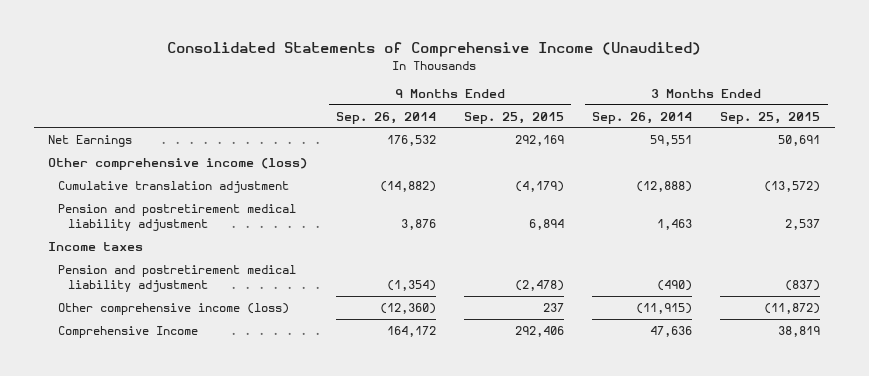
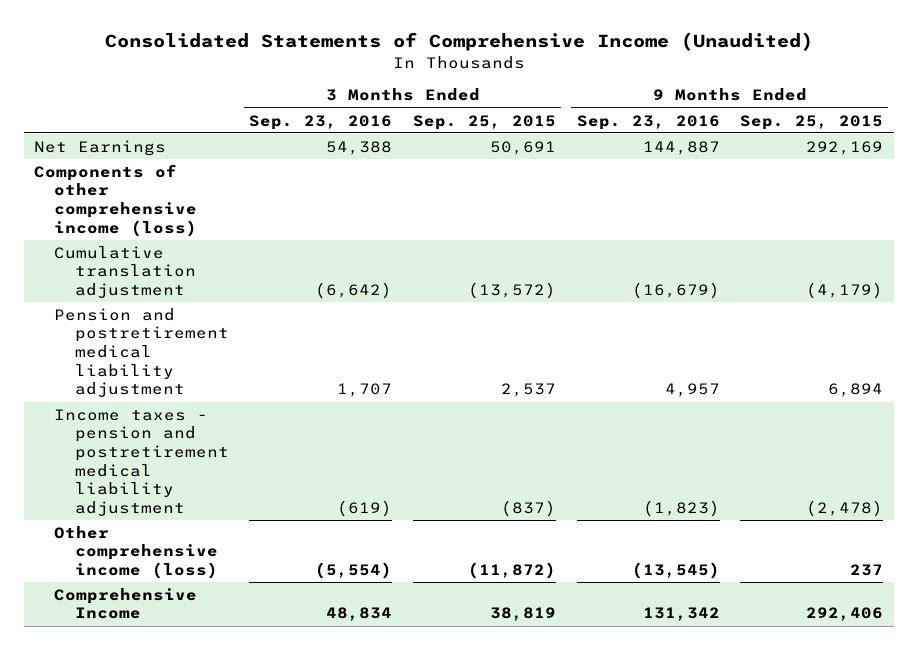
- | 9 Months Ended Sep. 26, 2014 | 9 Months Ended Sep. 25, 2015 | 3 Months Ended Sep. 26, 2014 | 3 Months Ended Sep. 25, 2015
+ | 3 Months Ended Sep. 23, 2016 | 3 Months Ended Sep. 25, 2015 | 9 Months Ended Sep. 23, 2016 | 9 Months Ended Sep. 25, 2015
- Other comprehensive income (loss)
+ Components of other comprehensive income (loss)
- Income taxes
- Pension and postretirement medical liability adjustment | (1,354) | (2,478) | (490) | (837)
+ Income taxes - pension and postretirement medical liability adjustment | (619) | (837) | (1,823) | (2,478)

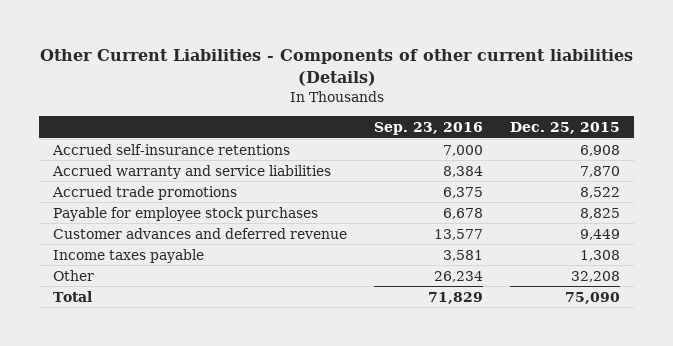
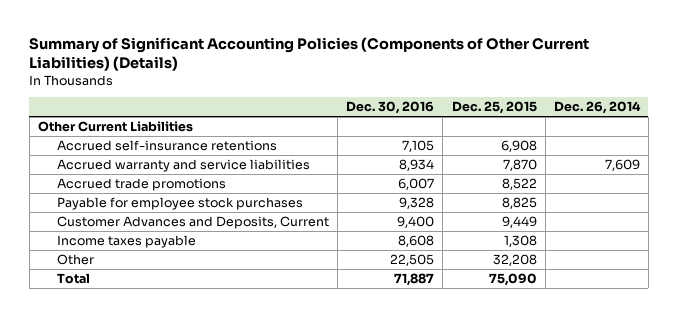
- Other Current Liabilities - Components of other current liabilities (Details)
+ Summary of Significant Accounting Policies (Components of Other Current Liabilities) (Details)
- | Sep. 23, 2016 | Dec. 25, 2015
+ | Dec. 30, 2016 | Dec. 25, 2015 | Dec. 26, 2014
+ Other Current Liabilities
- Customer advances and deferred revenue | 13,577 | 9,449
+ Customer Advances and Deposits, Current | 9,400 | 9,449 |

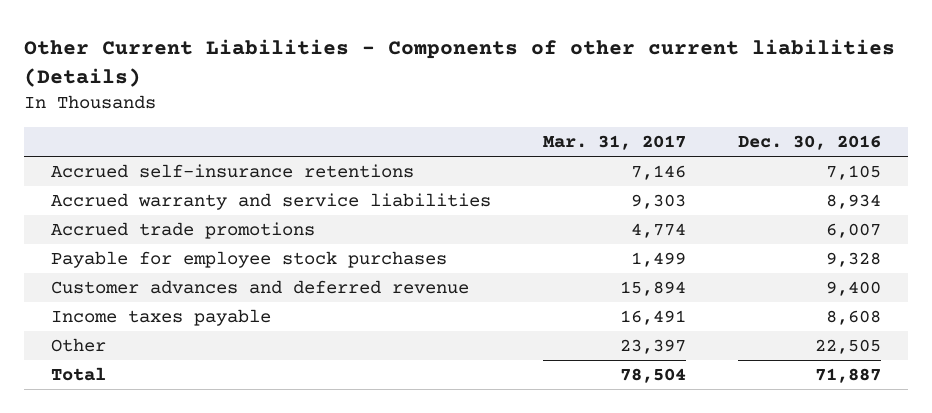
- Summary of Significant Accounting Policies (Components of Other Current Liabilities) (Details)
+ Other Current Liabilities - Components of other current liabilities (Details)
- | Dec. 30, 2016 | Dec. 25, 2015 | Dec. 26, 2014
+ | Mar. 31, 2017 | Dec. 30, 2016
- Other Current Liabilities
- Customer Advances and Deposits, Current | 9,400 | 9,449 |
+ Customer advances and deferred revenue | 15,894 | 9,400

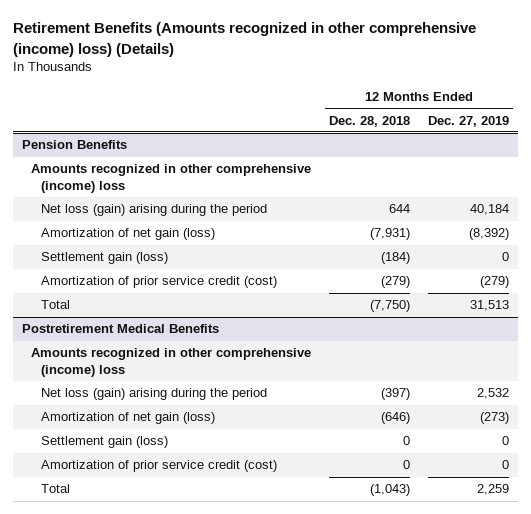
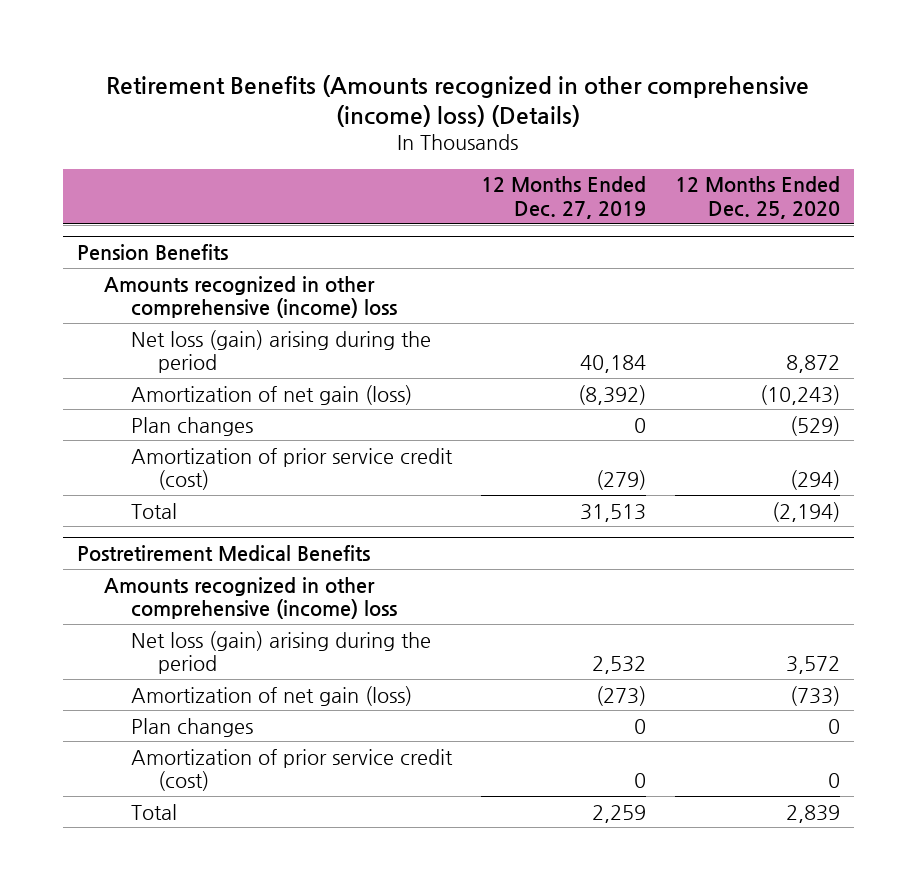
- | 12 Months Ended Dec. 28, 2018 | 12 Months Ended Dec. 27, 2019
+ | 12 Months Ended Dec. 27, 2019 | 12 Months Ended Dec. 25, 2020
@ Pension Benefits
- Settlement gain (loss) | (184) | 0
+ Plan changes | 0 | (529)
@ Postretirement Medical Benefits
- Settlement gain (loss) | 0 | 0
+ Plan changes | 0 | 0

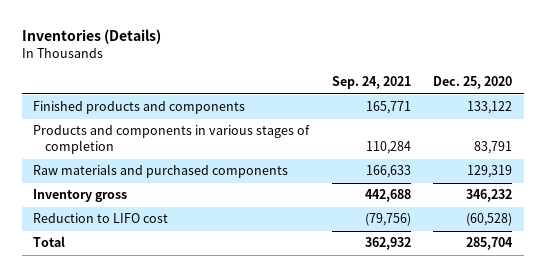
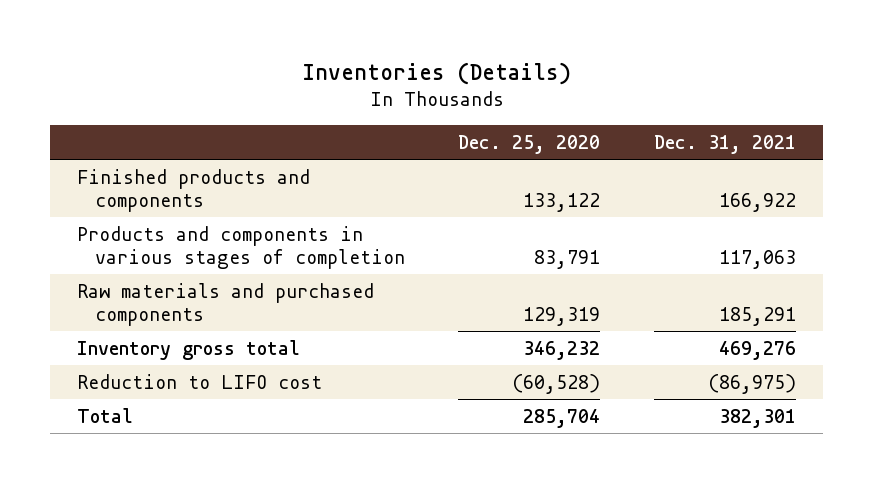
- | Sep. 24, 2021 | Dec. 25, 2020
+ | Dec. 25, 2020 | Dec. 31, 2021
- Inventory gross | 442,688 | 346,232
+ Inventory gross total | 346,232 | 469,276

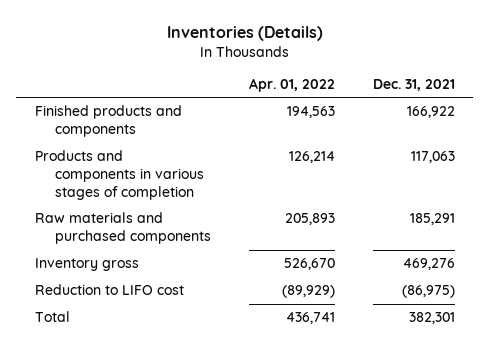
- | Dec. 25, 2020 | Dec. 31, 2021
+ | Apr. 01, 2022 | Dec. 31, 2021
- Inventory gross total | 346,232 | 469,276
+ Inventory gross | 526,670 | 469,276

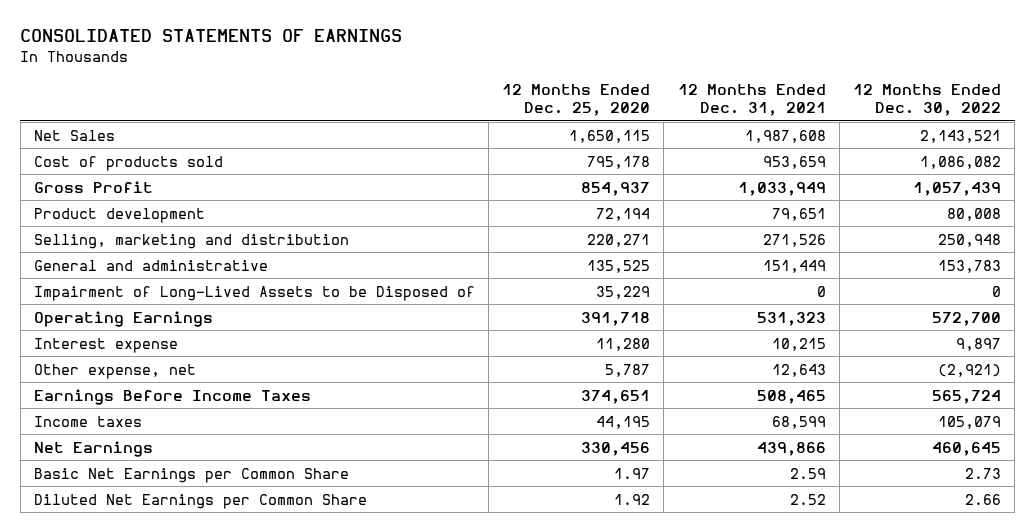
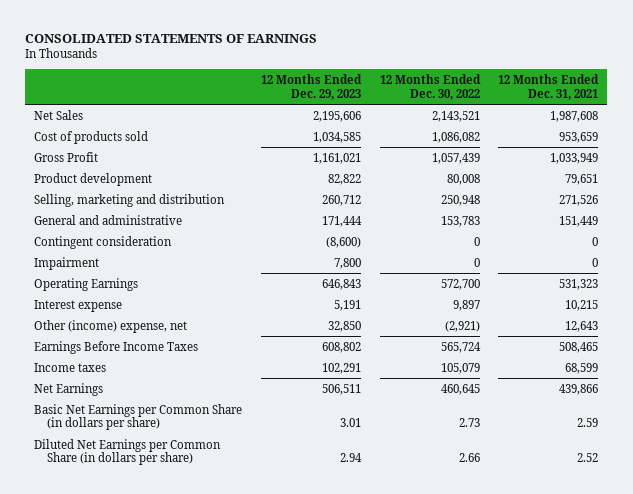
- | 12 Months Ended Dec. 25, 2020 | 12 Months Ended Dec. 31, 2021 | 12 Months Ended Dec. 30, 2022
+ | 12 Months Ended Dec. 29, 2023 | 12 Months Ended Dec. 30, 2022 | 12 Months Ended Dec. 31, 2021
- Impairment of Long-Lived Assets to be Disposed of | 35,229 | 0 | 0
+ Contingent consideration | (8,600) | 0 | 0
+ Impairment | 7,800 | 0 | 0
- Other expense, net | 5,787 | 12,643 | (2,921)
+ Other (income) expense, net | 32,850 | (2,921) | 12,643
- Basic Net Earnings per Common Share | 1.97 | 2.59 | 2.73
- Diluted Net Earnings per Common Share | 1.92 | 2.52 | 2.66
+ Basic Net Earnings per Common Share (in dollars per share) | 3.01 | 2.73 | 2.59
+ Diluted Net Earnings per Common Share (in dollars per share) | 2.94 | 2.66 | 2.52

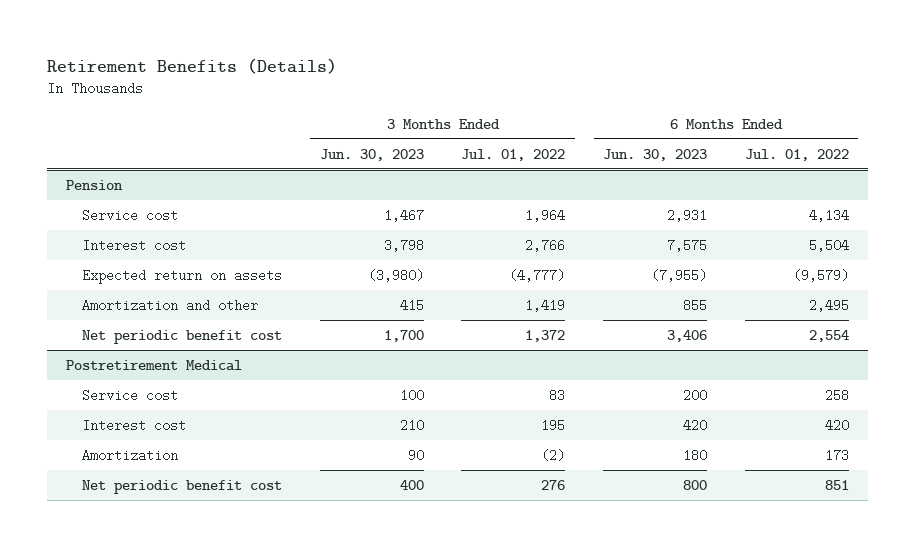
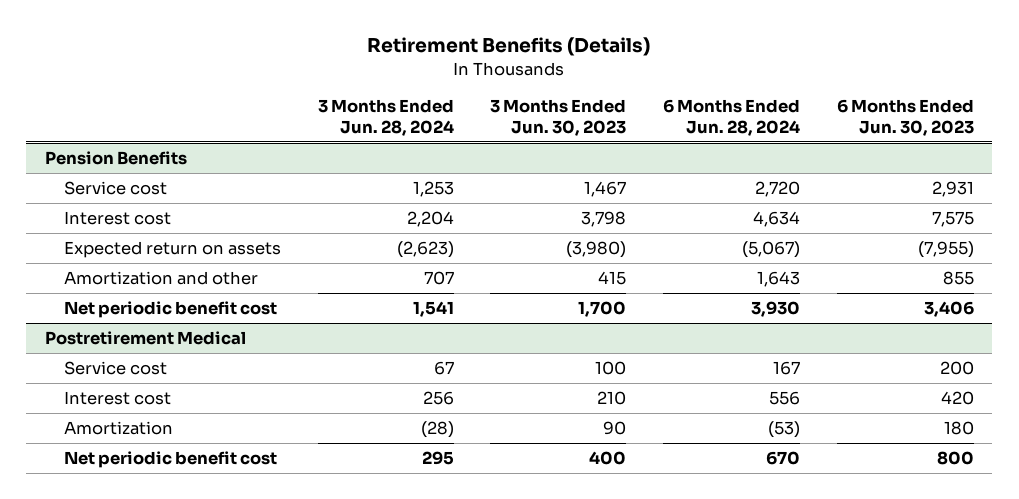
- | 3 Months Ended Jun. 30, 2023 | 3 Months Ended Jul. 01, 2022 | 6 Months Ended Jun. 30, 2023 | 6 Months Ended Jul. 01, 2022
+ | 3 Months Ended Jun. 28, 2024 | 3 Months Ended Jun. 30, 2023 | 6 Months Ended Jun. 28, 2024 | 6 Months Ended Jun. 30, 2023
- Pension
+ Pension Benefits

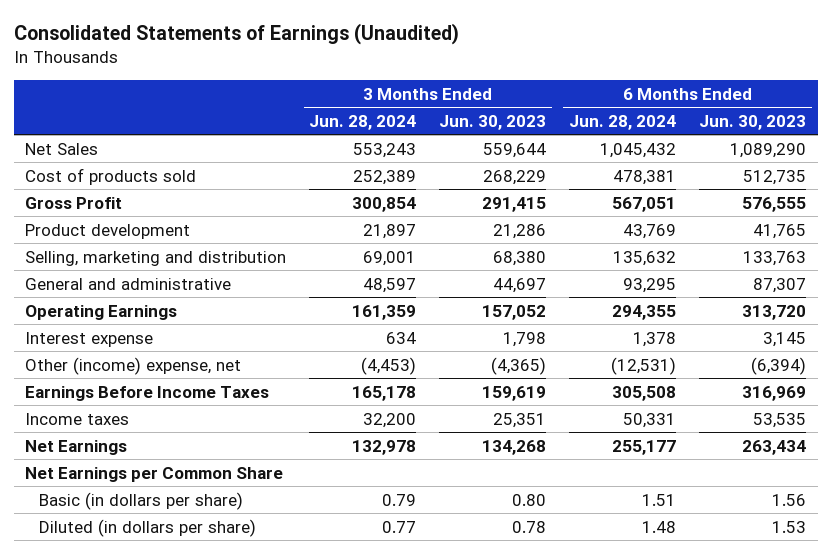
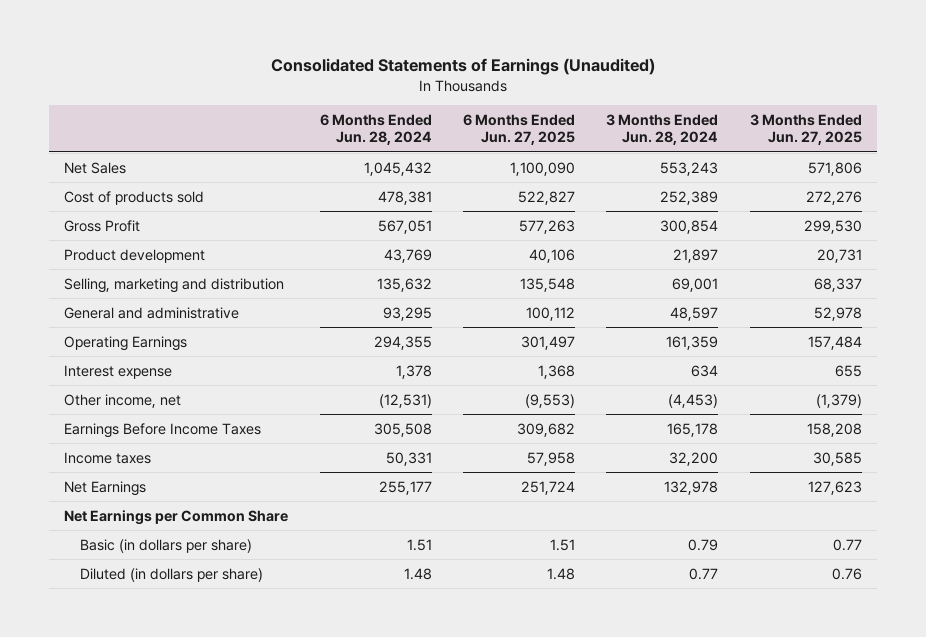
- | 3 Months Ended Jun. 28, 2024 | 3 Months Ended Jun. 30, 2023 | 6 Months Ended Jun. 28, 2024 | 6 Months Ended Jun. 30, 2023
+ | 6 Months Ended Jun. 28, 2024 | 6 Months Ended Jun. 27, 2025 | 3 Months Ended Jun. 28, 2024 | 3 Months Ended Jun. 27, 2025
- Other (income) expense, net | (4,453) | (4,365) | (12,531) | (6,394)
+ Other income, net | (12,531) | (9,553) | (4,453) | (1,379)

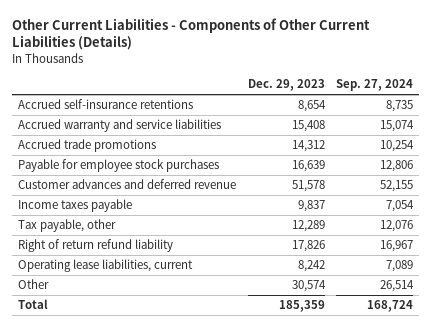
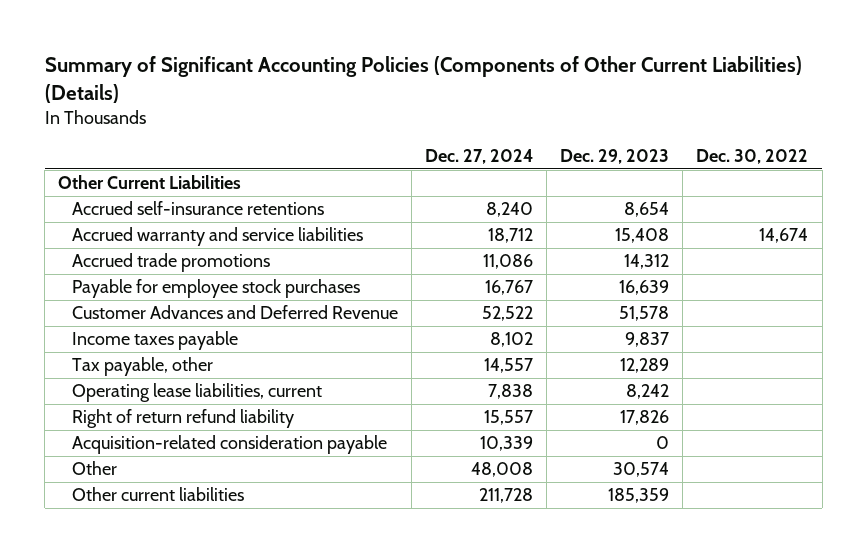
- Other Current Liabilities - Components of Other Current Liabilities (Details)
+ Summary of Significant Accounting Policies (Components of Other Current Liabilities) (Details)
- | Dec. 29, 2023 | Sep. 27, 2024
+ | Dec. 27, 2024 | Dec. 29, 2023 | Dec. 30, 2022
+ Other Current Liabilities
- Customer advances and deferred revenue | 51,578 | 52,155
+ Customer Advances and Deferred Revenue | 52,522 | 51,578 |
moved down: Right of return refund liability | 15,557 | 17,826 |
+ Acquisition-related consideration payable | 10,339 | 0 |
- Total | 185,359 | 168,724
+ Other current liabilities | 211,728 | 185,359 |

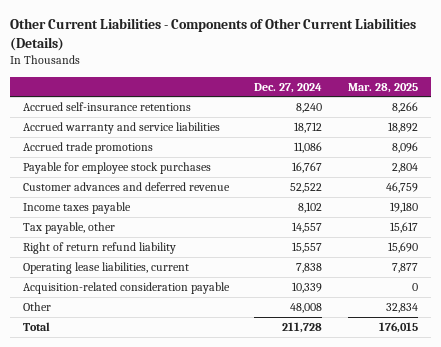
- Summary of Significant Accounting Policies (Components of Other Current Liabilities) (Details)
+ Other Current Liabilities - Components of Other Current Liabilities (Details)
- | Dec. 27, 2024 | Dec. 29, 2023 | Dec. 30, 2022
+ | Dec. 27, 2024 | Mar. 28, 2025
- Other Current Liabilities
- Customer Advances and Deferred Revenue | 52,522 | 51,578 |
+ Customer advances and deferred revenue | 52,522 | 46,759
moved down: Operating lease liabilities, current | 7,838 | 7,877
- Other current liabilities | 211,728 | 185,359 |
+ Total | 211,728 | 176,015

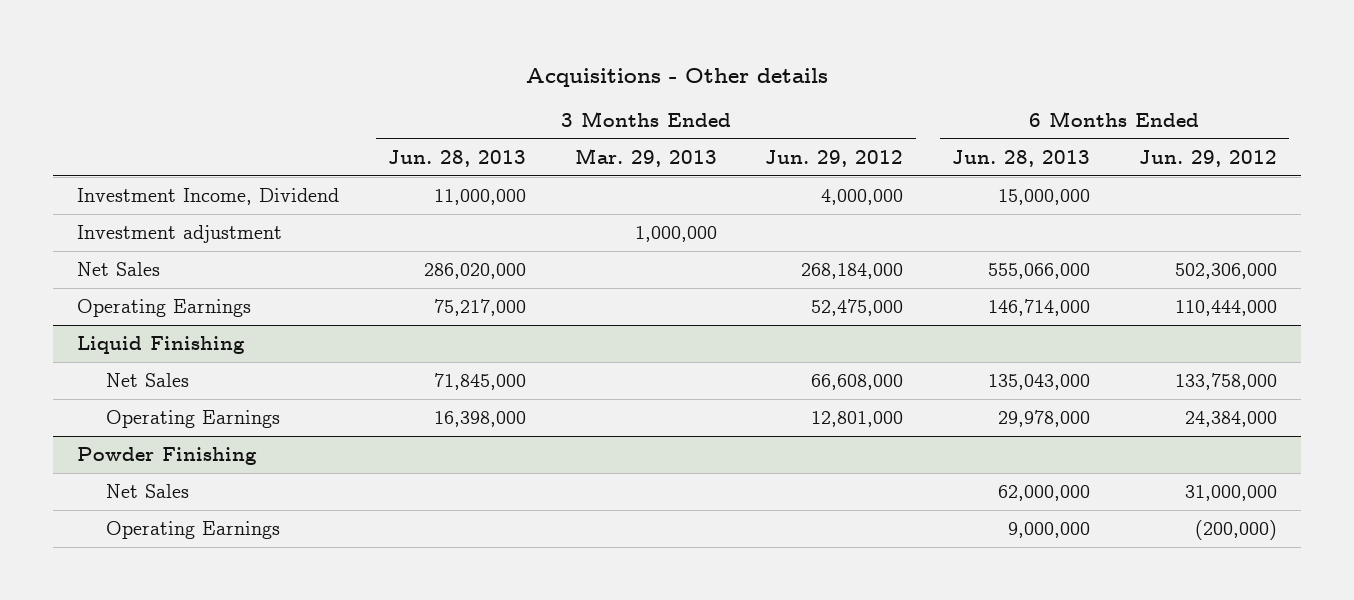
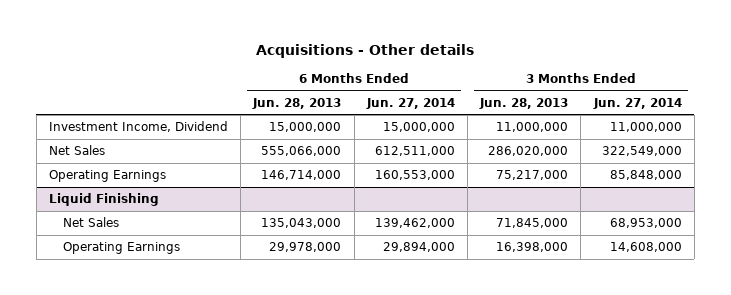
- | 3 Months Ended Jun. 28, 2013 | 3 Months Ended Mar. 29, 2013 | 3 Months Ended Jun. 29, 2012 | 6 Months Ended Jun. 28, 2013 | 6 Months Ended Jun. 29, 2012
+ | 6 Months Ended Jun. 28, 2013 | 6 Months Ended Jun. 27, 2014 | 3 Months Ended Jun. 28, 2013 | 3 Months Ended Jun. 27, 2014
- Investment adjustment | | 1,000,000 | | |
- Powder Finishing
- Net Sales | | | | 62,000,000 | 31,000,000
- Operating Earnings | | | | 9,000,000 | (200,000)

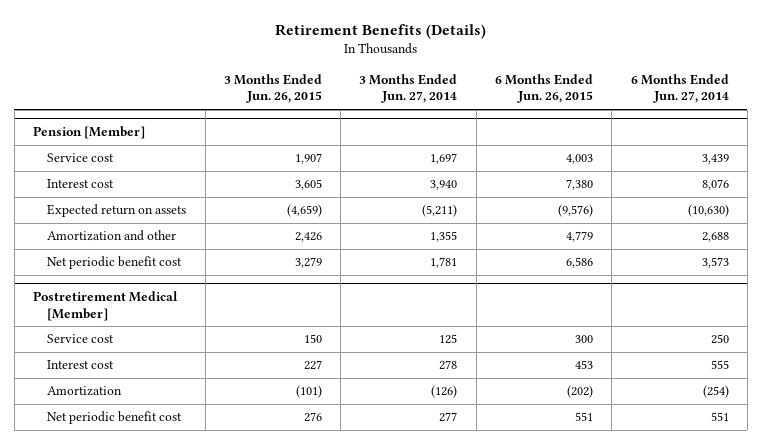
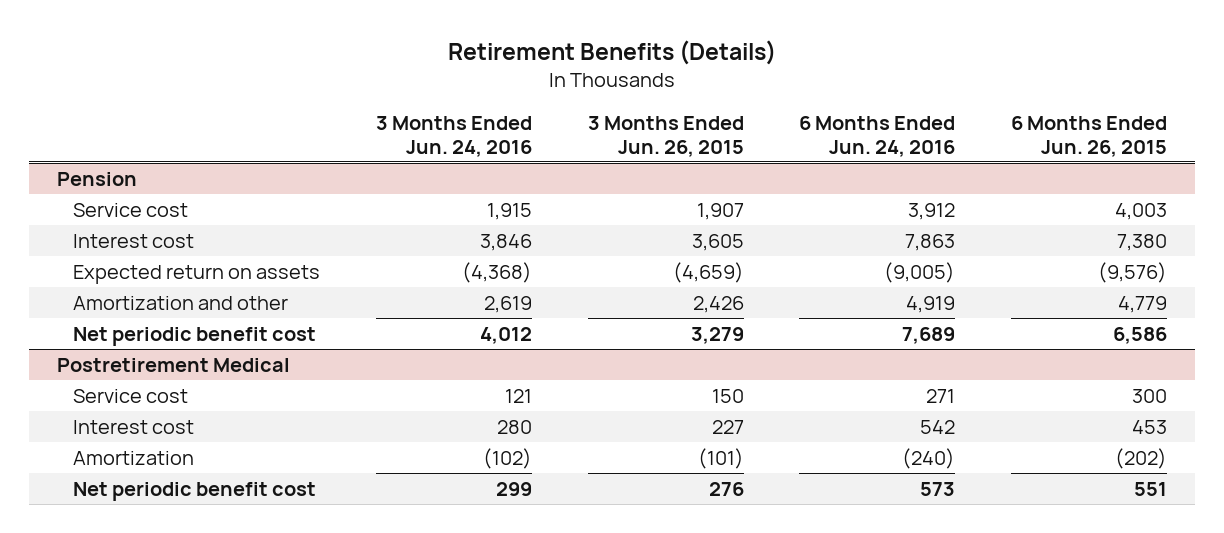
- | 3 Months Ended Jun. 26, 2015 | 3 Months Ended Jun. 27, 2014 | 6 Months Ended Jun. 26, 2015 | 6 Months Ended Jun. 27, 2014
+ | 3 Months Ended Jun. 24, 2016 | 3 Months Ended Jun. 26, 2015 | 6 Months Ended Jun. 24, 2016 | 6 Months Ended Jun. 26, 2015
- Pension [Member]
+ Pension
- Postretirement Medical [Member]
+ Postretirement Medical

